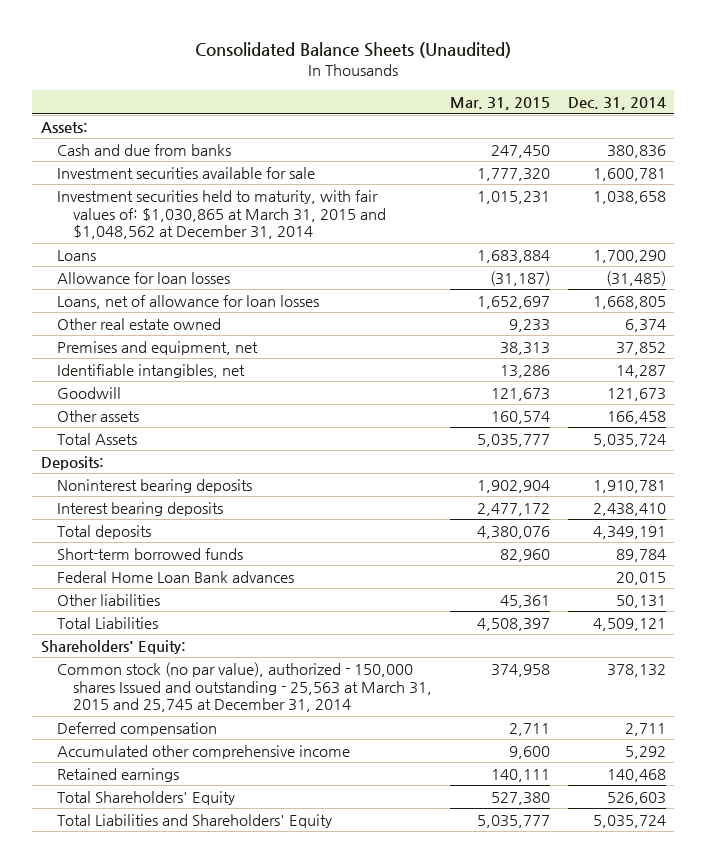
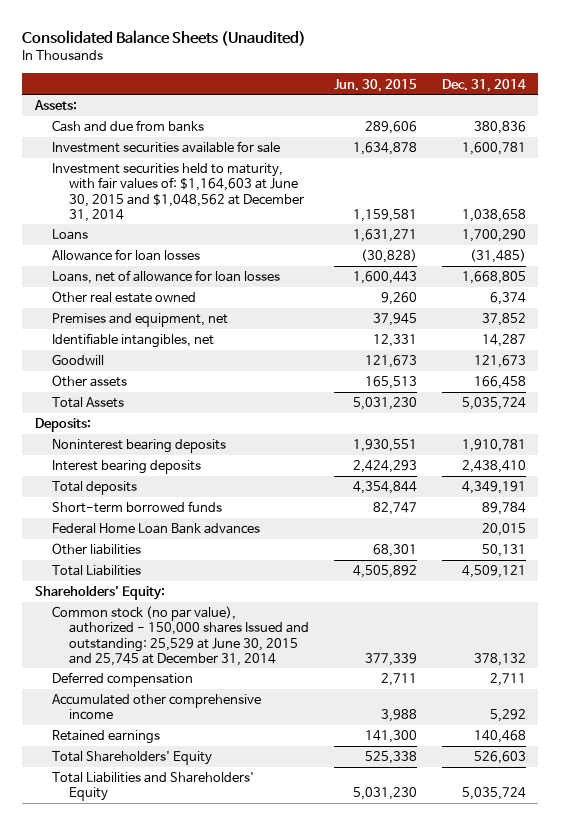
- | Mar. 31, 2015 | Dec. 31, 2014
+ | Jun. 30, 2015 | Dec. 31, 2014
- Investment securities held to maturity, with fair values of: $1,030,865 at March 31, 2015 and $1,048,562 at December 31, 2014 | 1,015,231 | 1,038,658
+ Investment securities held to maturity, with fair values of: $1,164,603 at June 30, 2015 and $1,048,562 at December 31, 2014 | 1,159,581 | 1,038,658
- Common stock (no par value), authorized - 150,000 shares Issued and outstanding - 25,563 at March 31, 2015 and 25,745 at December 31, 2014 | 374,958 | 378,132
+ Common stock (no par value), authorized - 150,000 shares Issued and outstanding: 25,529 at June 30, 2015 and 25,745 at December 31, 2014 | 377,339 | 378,132

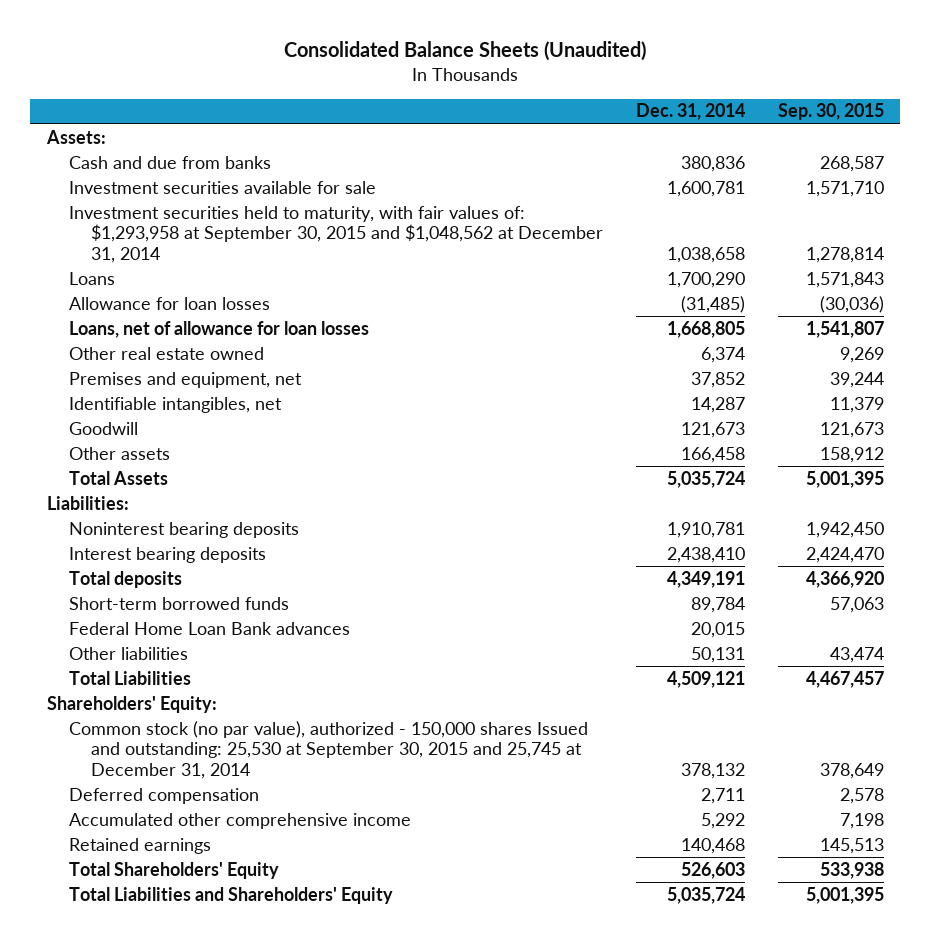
- | Jun. 30, 2015 | Dec. 31, 2014
+ | Dec. 31, 2014 | Sep. 30, 2015
- Investment securities held to maturity, with fair values of: $1,164,603 at June 30, 2015 and $1,048,562 at December 31, 2014 | 1,159,581 | 1,038,658
+ Investment securities held to maturity, with fair values of: $1,293,958 at September 30, 2015 and $1,048,562 at December 31, 2014 | 1,038,658 | 1,278,814
- Deposits:
+ Liabilities:
- Common stock (no par value), authorized - 150,000 shares Issued and outstanding: 25,529 at June 30, 2015 and 25,745 at December 31, 2014 | 377,339 | 378,132
+ Common stock (no par value), authorized - 150,000 shares Issued and outstanding: 25,530 at September 30, 2015 and 25,745 at December 31, 2014 | 378,132 | 378,649

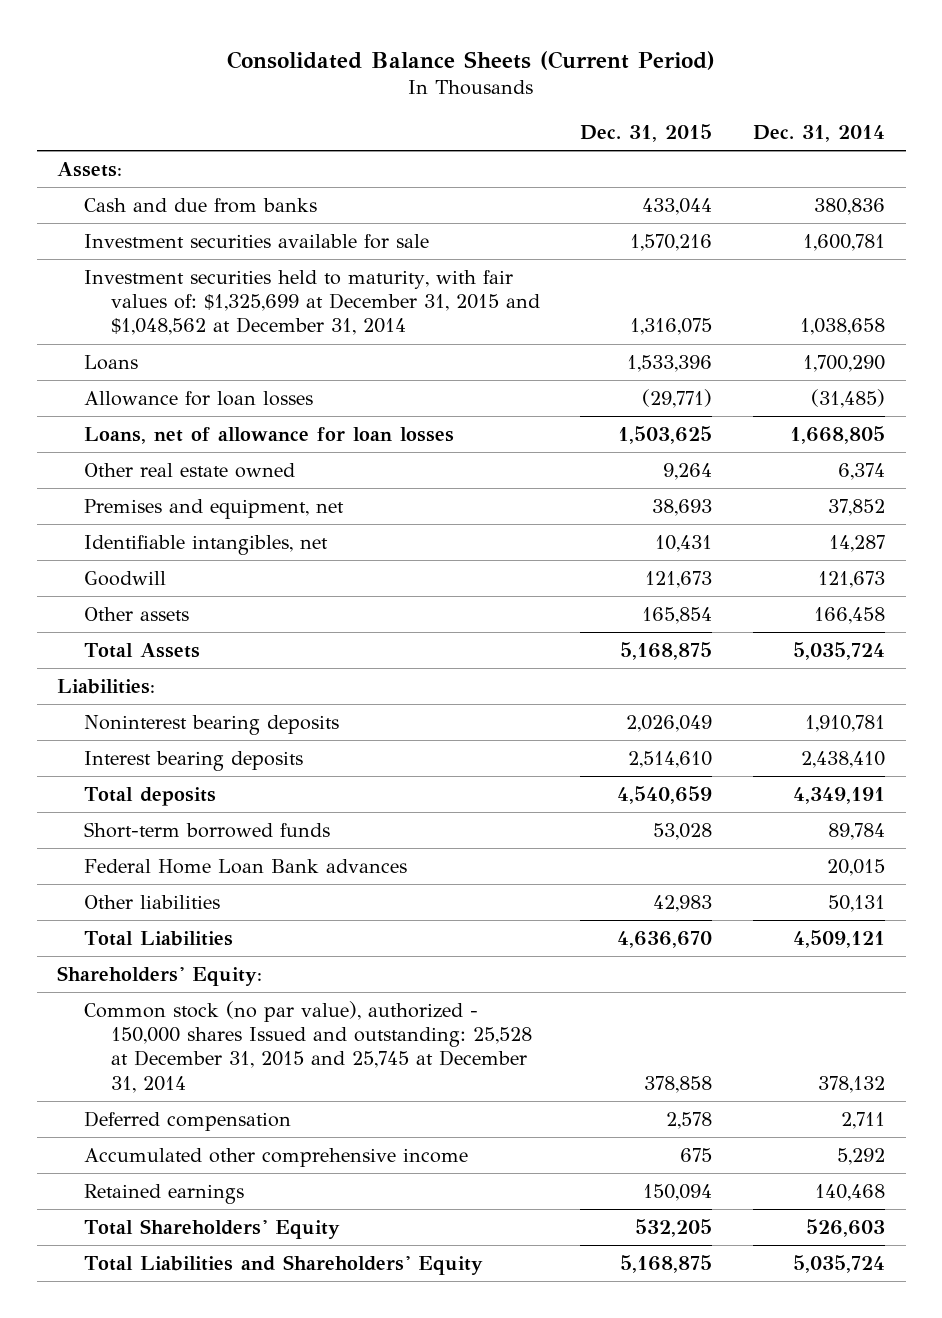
- Consolidated Balance Sheets (Unaudited)
+ Consolidated Balance Sheets (Current Period)
- | Dec. 31, 2014 | Sep. 30, 2015
+ | Dec. 31, 2015 | Dec. 31, 2014
- Investment securities held to maturity, with fair values of: $1,293,958 at September 30, 2015 and $1,048,562 at December 31, 2014 | 1,038,658 | 1,278,814
+ Investment securities held to maturity, with fair values of: $1,325,699 at December 31, 2015 and $1,048,562 at December 31, 2014 | 1,316,075 | 1,038,658
- Common stock (no par value), authorized - 150,000 shares Issued and outstanding: 25,530 at September 30, 2015 and 25,745 at December 31, 2014 | 378,132 | 378,649
+ Common stock (no par value), authorized - 150,000 shares Issued and outstanding: 25,528 at December 31, 2015 and 25,745 at December 31, 2014 | 378,858 | 378,132

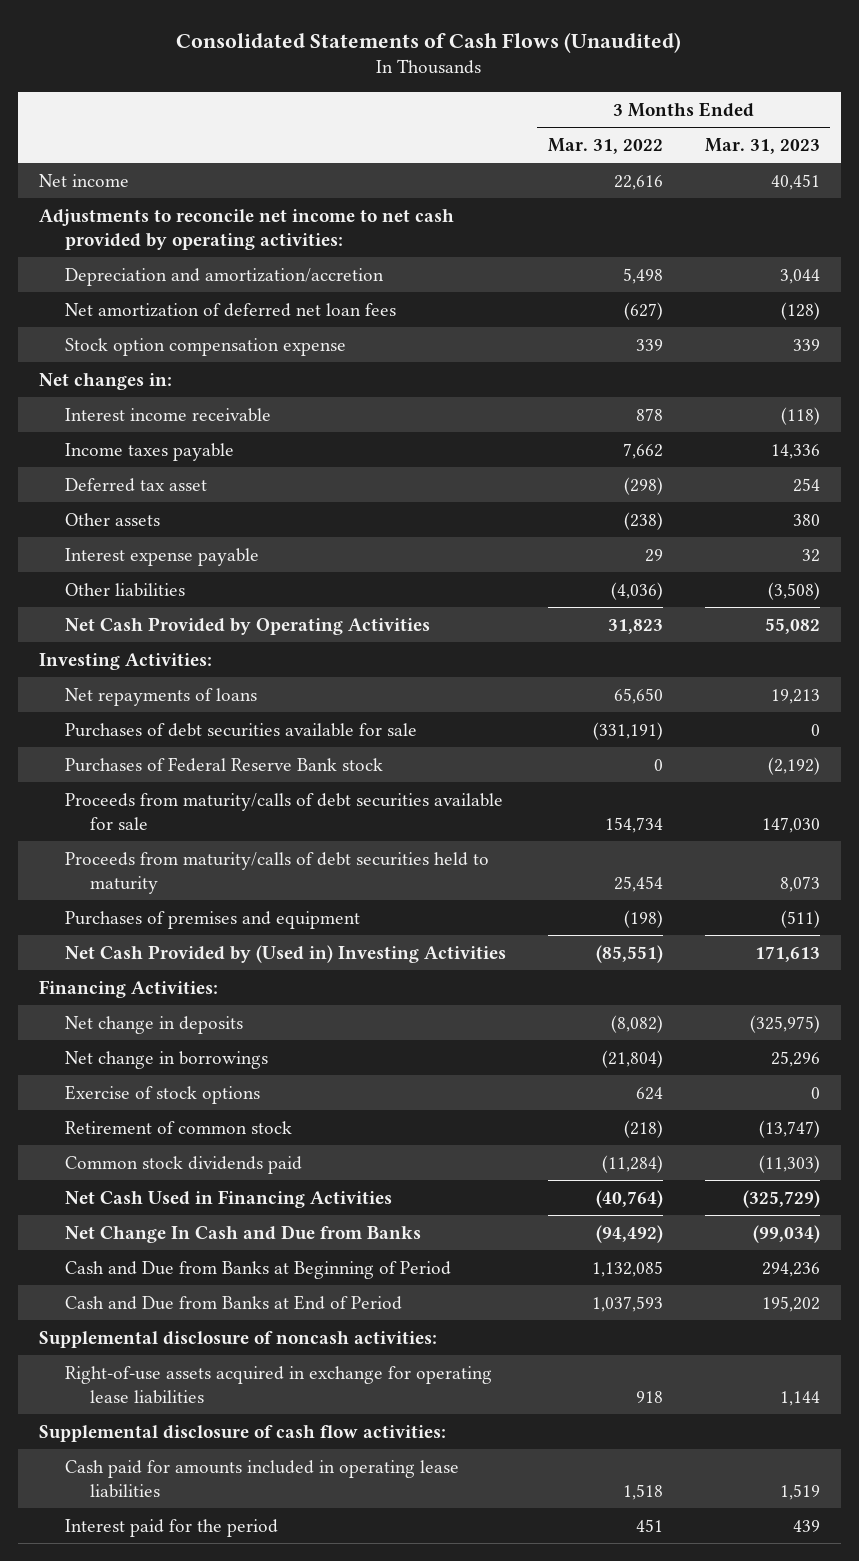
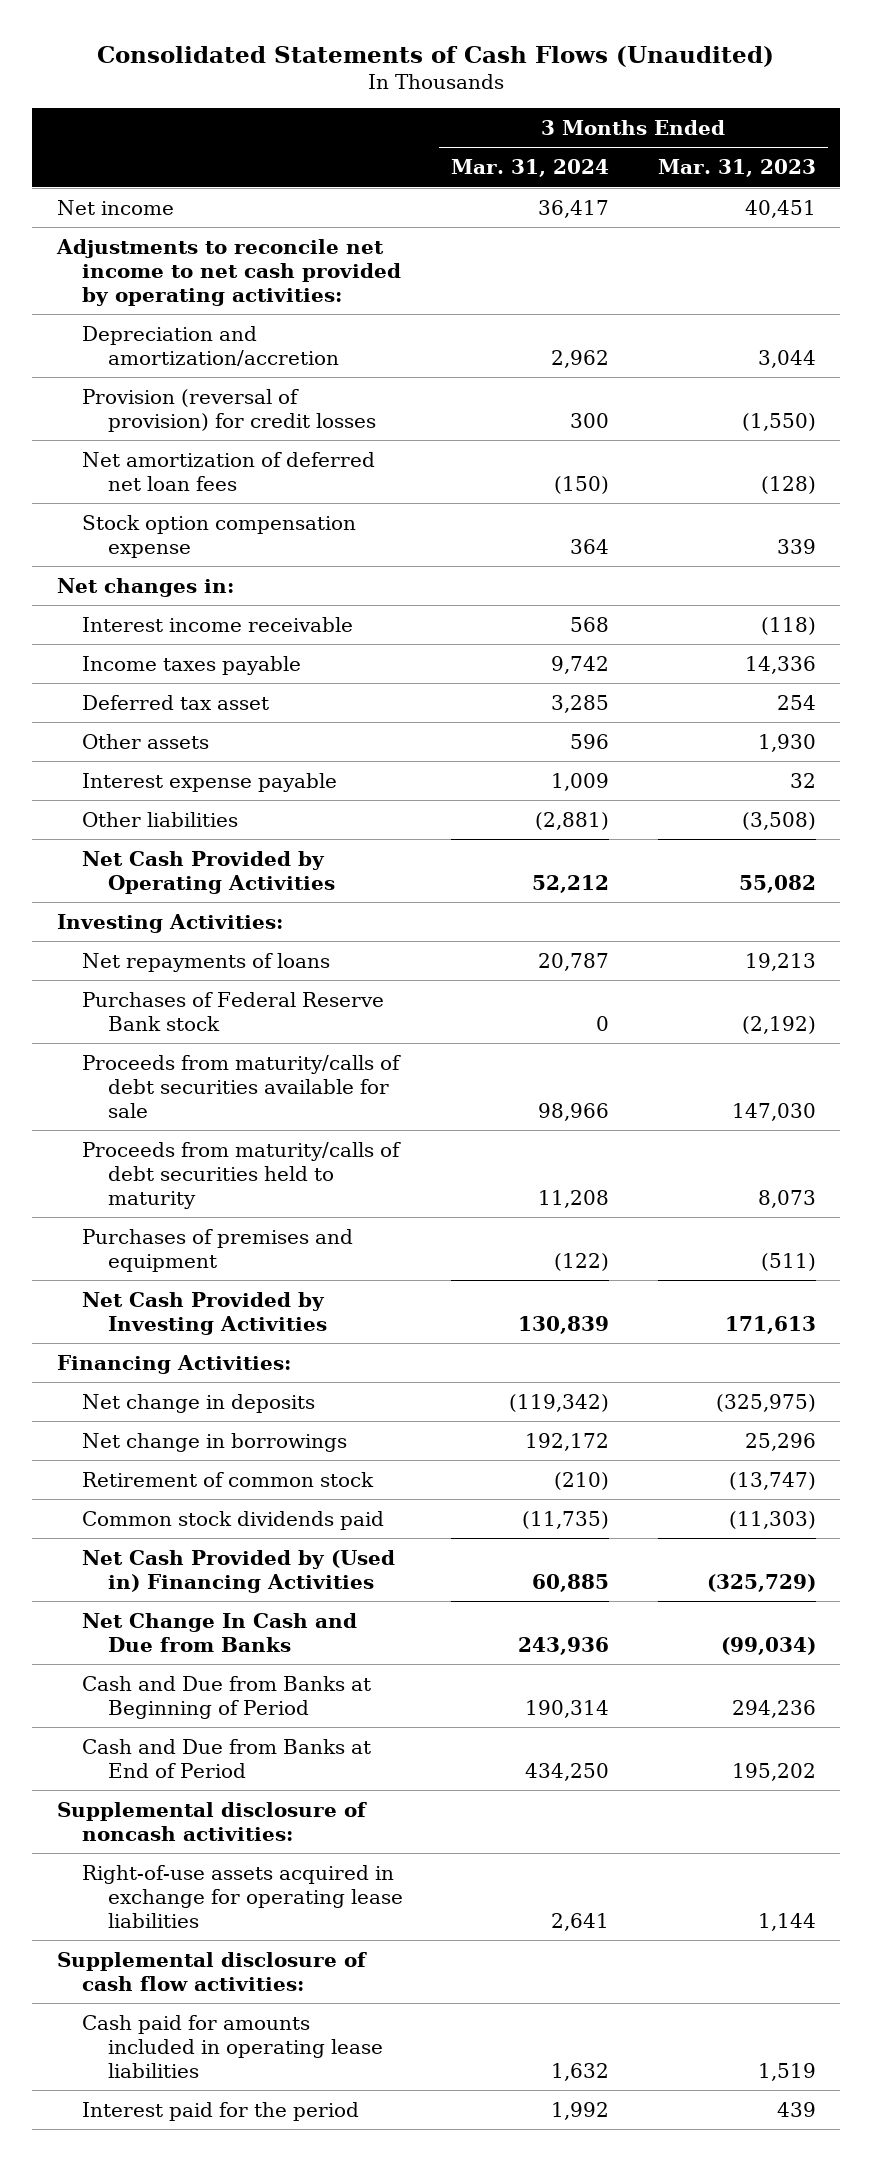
- | 3 Months Ended Mar. 31, 2022 | 3 Months Ended Mar. 31, 2023
+ | 3 Months Ended Mar. 31, 2024 | 3 Months Ended Mar. 31, 2023
+ Provision (reversal of provision) for credit losses | 300 | (1,550)
- Other assets | (238) | 380
+ Other assets | 596 | 1,930
- Purchases of debt securities available for sale | (331,191) | 0
- Net Cash Provided by (Used in) Investing Activities | (85,551) | 171,613
+ Net Cash Provided by Investing Activities | 130,839 | 171,613
- Exercise of stock options | 624 | 0
- Net Cash Used in Financing Activities | (40,764) | (325,729)
+ Net Cash Provided by (Used in) Financing Activities | 60,885 | (325,729)

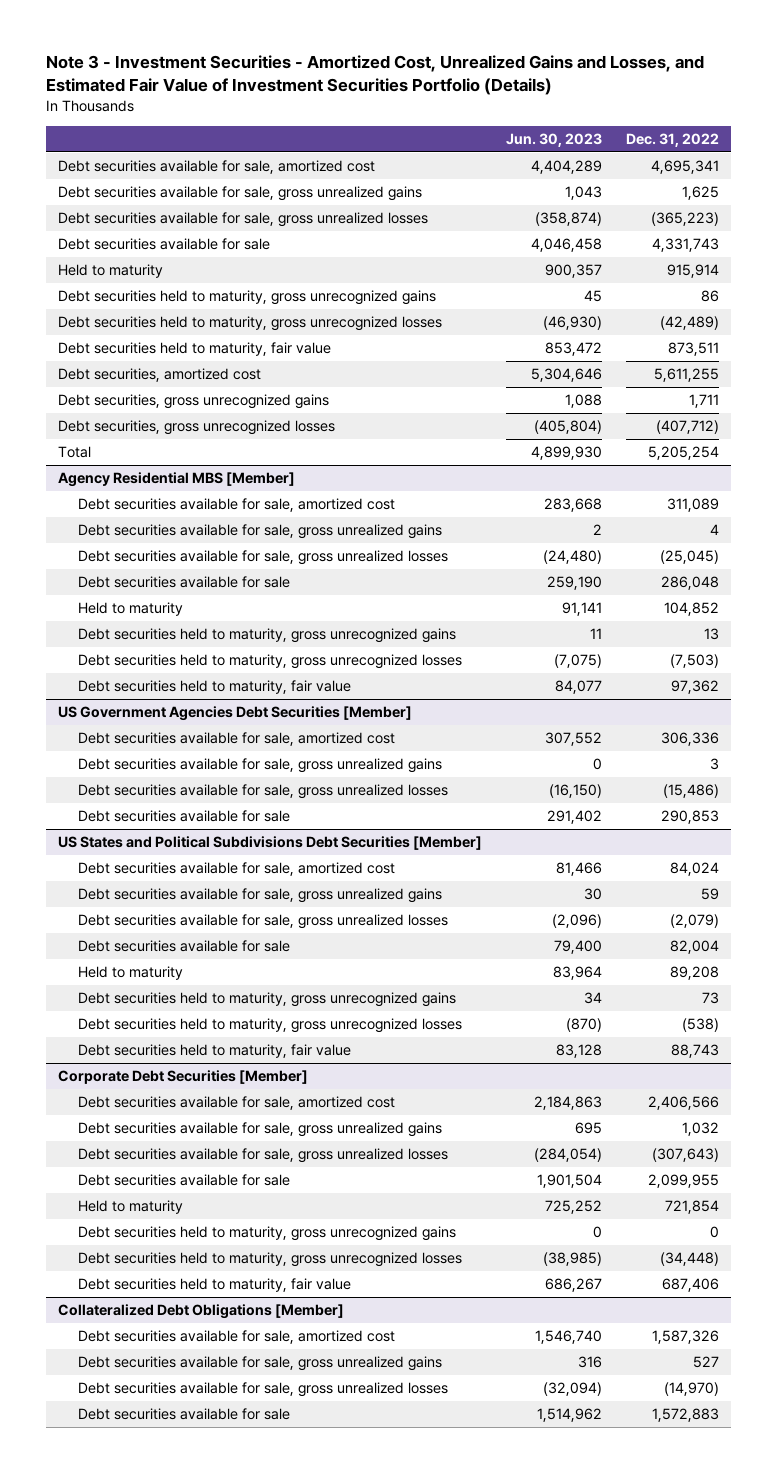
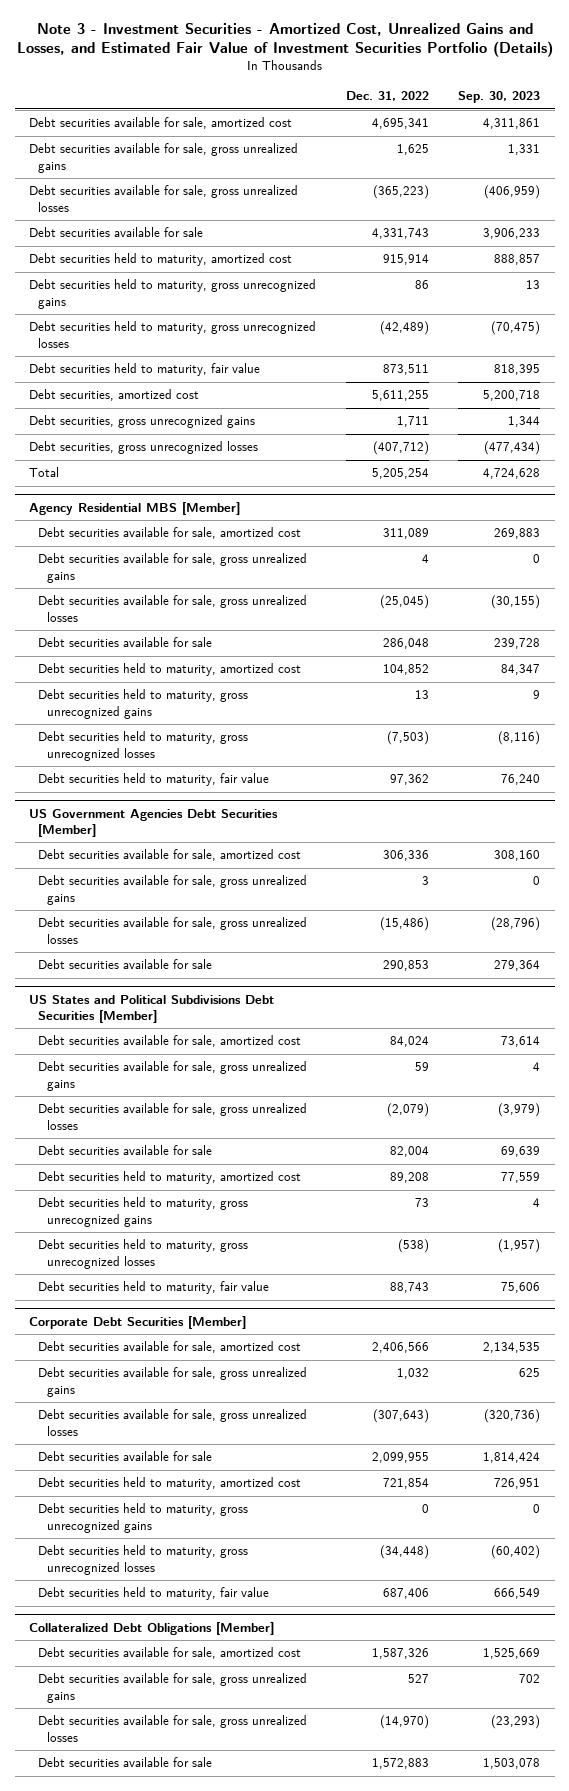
- | Jun. 30, 2023 | Dec. 31, 2022
+ | Dec. 31, 2022 | Sep. 30, 2023
- Held to maturity | 900,357 | 915,914
+ Debt securities held to maturity, amortized cost | 915,914 | 888,857
@ Agency Residential MBS [Member]
- Held to maturity | 91,141 | 104,852
+ Debt securities held to maturity, amortized cost | 104,852 | 84,347
@ US States and Political Subdivisions Debt Securities [Member]
- Held to maturity | 83,964 | 89,208
+ Debt securities held to maturity, amortized cost | 89,208 | 77,559
@ Corporate Debt Securities [Member]
- Held to maturity | 725,252 | 721,854
+ Debt securities held to maturity, amortized cost | 721,854 | 726,951

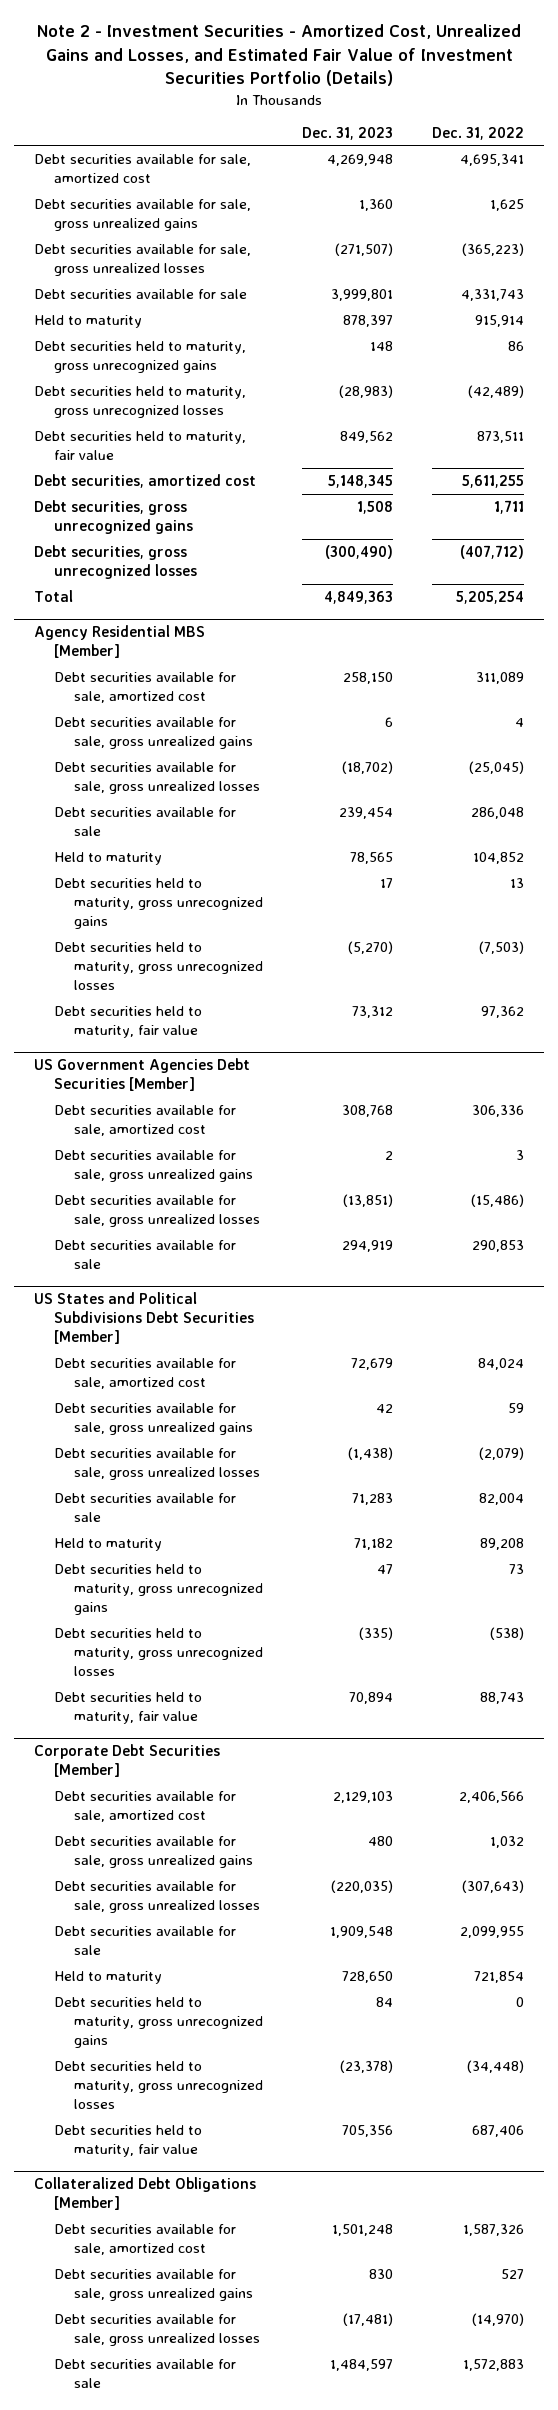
- Note 3 - Investment Securities - Amortized Cost, Unrealized Gains and Losses, and Estimated Fair Value of Investment Securities Portfolio (Details)
+ Note 2 - Investment Securities - Amortized Cost, Unrealized Gains and Losses, and Estimated Fair Value of Investment Securities Portfolio (Details)
- | Dec. 31, 2022 | Sep. 30, 2023
+ | Dec. 31, 2023 | Dec. 31, 2022
- Debt securities held to maturity, amortized cost | 915,914 | 888,857
+ Held to maturity | 878,397 | 915,914
@ Agency Residential MBS [Member]
- Debt securities held to maturity, amortized cost | 104,852 | 84,347
+ Held to maturity | 78,565 | 104,852
@ US States and Political Subdivisions Debt Securities [Member]
- Debt securities held to maturity, amortized cost | 89,208 | 77,559
+ Held to maturity | 71,182 | 89,208
@ Corporate Debt Securities [Member]
- Debt securities held to maturity, amortized cost | 721,854 | 726,951
+ Held to maturity | 728,650 | 721,854

